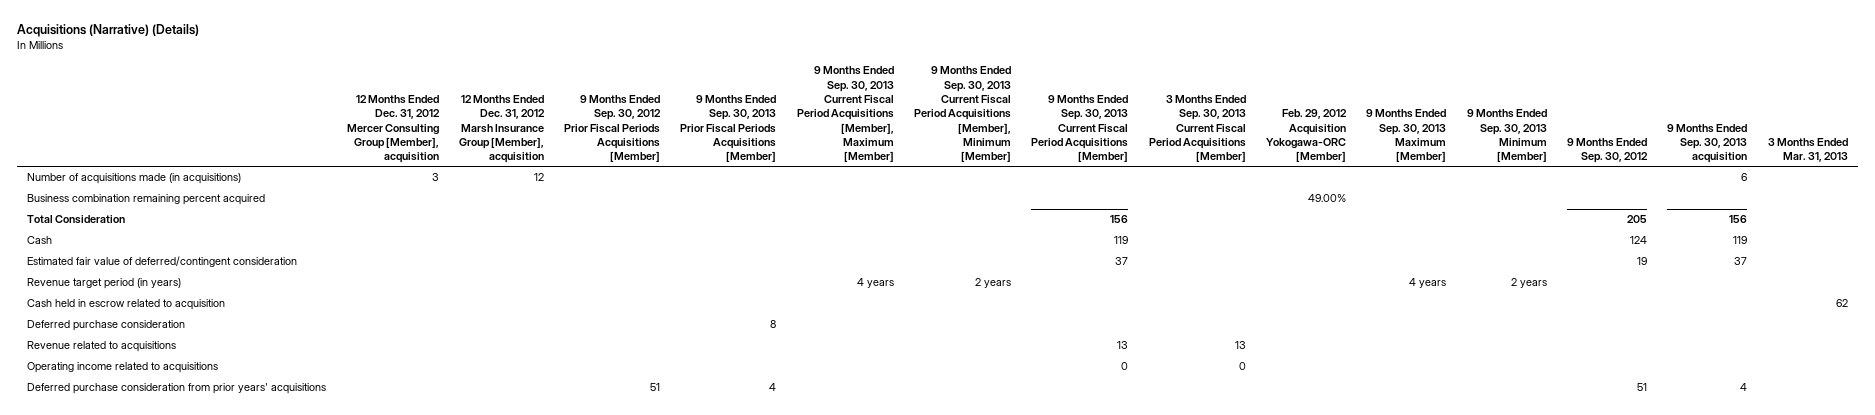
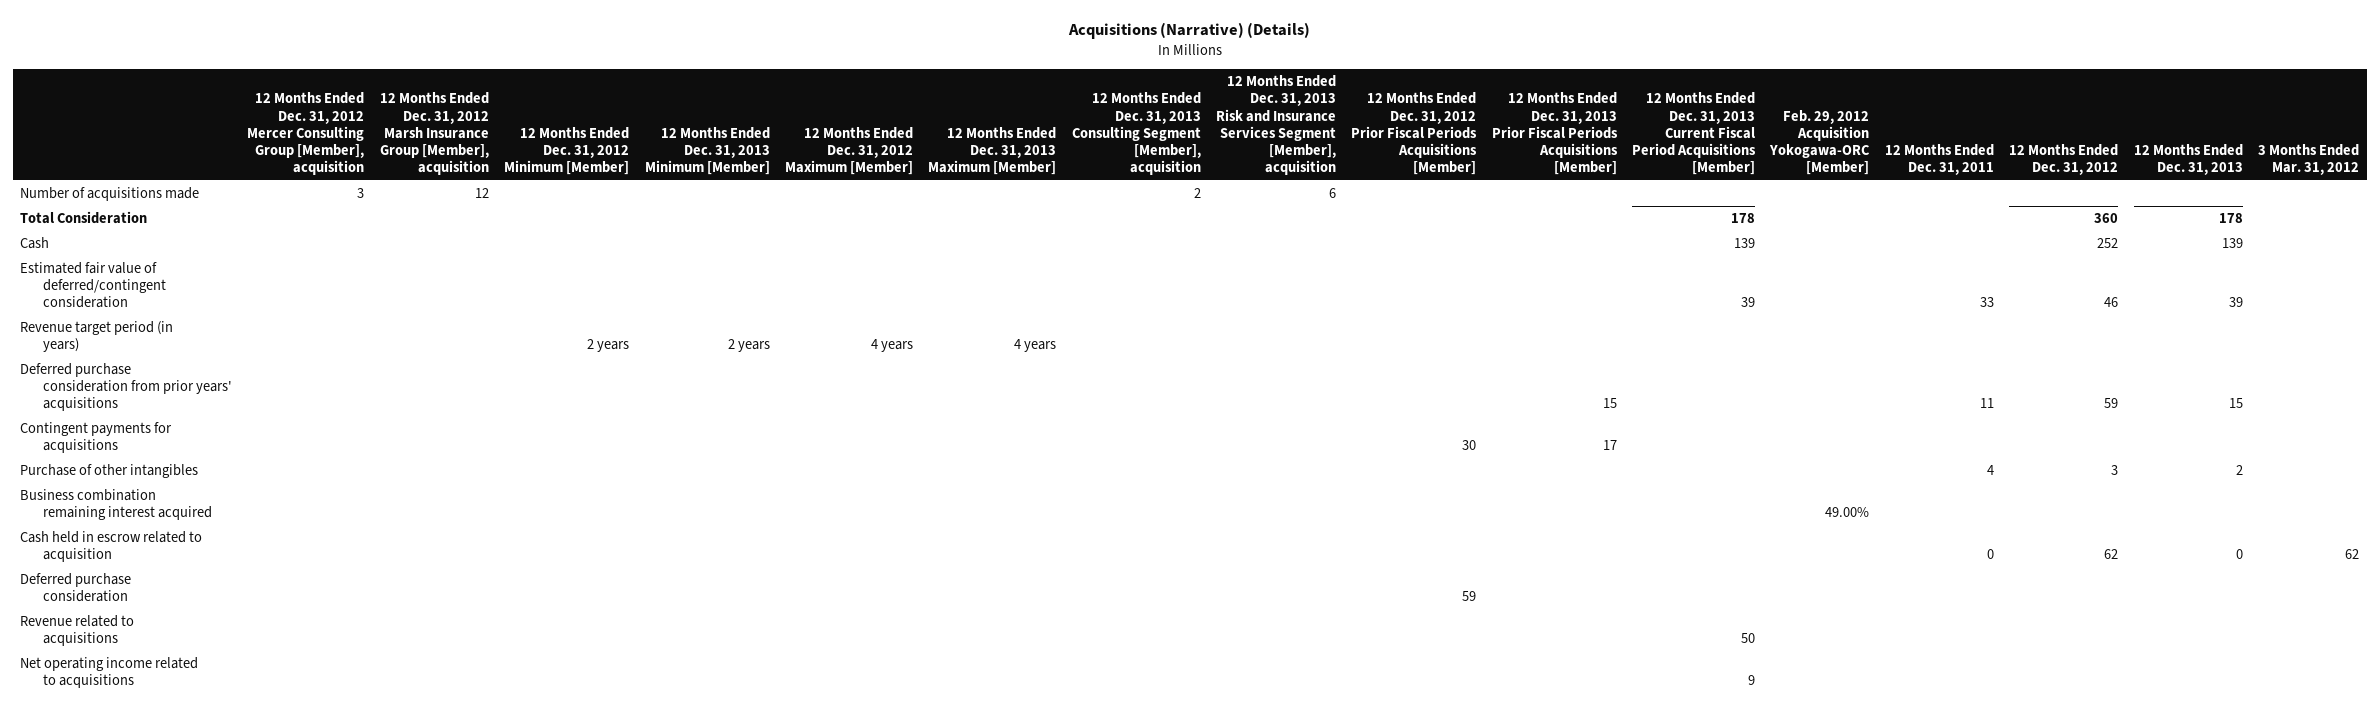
- | 12 Months Ended Dec. 31, 2012 Mercer Consulting Group [Member], acquisition | 12 Months Ended Dec. 31, 2012 Marsh Insurance Group [Member], acquisition | 9 Months Ended Sep. 30, 2012 Prior Fiscal Periods Acquisitions [Member] | 9 Months Ended Sep. 30, 2013 Prior Fiscal Periods Acquisitions [Member] | 9 Months Ended Sep. 30, 2013 Current Fiscal Period Acquisitions [Member], Maximum [Member] | 9 Months Ended Sep. 30, 2013 Current Fiscal Period Acquisitions [Member], Minimum [Member] | 9 Months Ended Sep. 30, 2013 Current Fiscal Period Acquisitions [Member] | 3 Months Ended Sep. 30, 2013 Current Fiscal Period Acquisitions [Member] | Feb. 29, 2012 Acquisition Yokogawa-ORC [Member] | 9 Months Ended Sep. 30, 2013 Maximum [Member] | 9 Months Ended Sep. 30, 2013 Minimum [Member] | 9 Months Ended Sep. 30, 2012 | 9 Months Ended Sep. 30, 2013 acquisition | 3 Months Ended Mar. 31, 2013
+ | 12 Months Ended Dec. 31, 2012 Mercer Consulting Group [Member], acquisition | 12 Months Ended Dec. 31, 2012 Marsh Insurance Group [Member], acquisition | 12 Months Ended Dec. 31, 2012 Minimum [Member] | 12 Months Ended Dec. 31, 2013 Minimum [Member] | 12 Months Ended Dec. 31, 2012 Maximum [Member] | 12 Months Ended Dec. 31, 2013 Maximum [Member] | 12 Months Ended Dec. 31, 2013 Consulting Segment [Member], acquisition | 12 Months Ended Dec. 31, 2013 Risk and Insurance Services Segment [Member], acquisition | 12 Months Ended Dec. 31, 2012 Prior Fiscal Periods Acquisitions [Member] | 12 Months Ended Dec. 31, 2013 Prior Fiscal Periods Acquisitions [Member] | 12 Months Ended Dec. 31, 2013 Current Fiscal Period Acquisitions [Member] | Feb. 29, 2012 Acquisition Yokogawa-ORC [Member] | 12 Months Ended Dec. 31, 2011 | 12 Months Ended Dec. 31, 2012 | 12 Months Ended Dec. 31, 2013 | 3 Months Ended Mar. 31, 2012
- Number of acquisitions made (in acquisitions) | 3 | 12 | | | | | | | | | | | 6 |
- Business combination remaining percent acquired | | | | | | | | | 49.00% | | | | |
+ Number of acquisitions made | 3 | 12 | | | | | 2 | 6 | | | | | | | |
moved up: Deferred purchase consideration from prior years' acquisitions | | | | | | | | | | 15 | | | 11 | 59 | 15 |
+ Contingent payments for acquisitions | | | | | | | | | 30 | 17 | | | | | |
+ Purchase of other intangibles | | | | | | | | | | | | | 4 | 3 | 2 |
+ Business combination remaining interest acquired | | | | | | | | | | | | 49.00% | | | |
- Operating income related to acquisitions | | | | | | | 0 | 0 | | | | | |
+ Net operating income related to acquisitions | | | | | | | | | | | 9 | | | | |

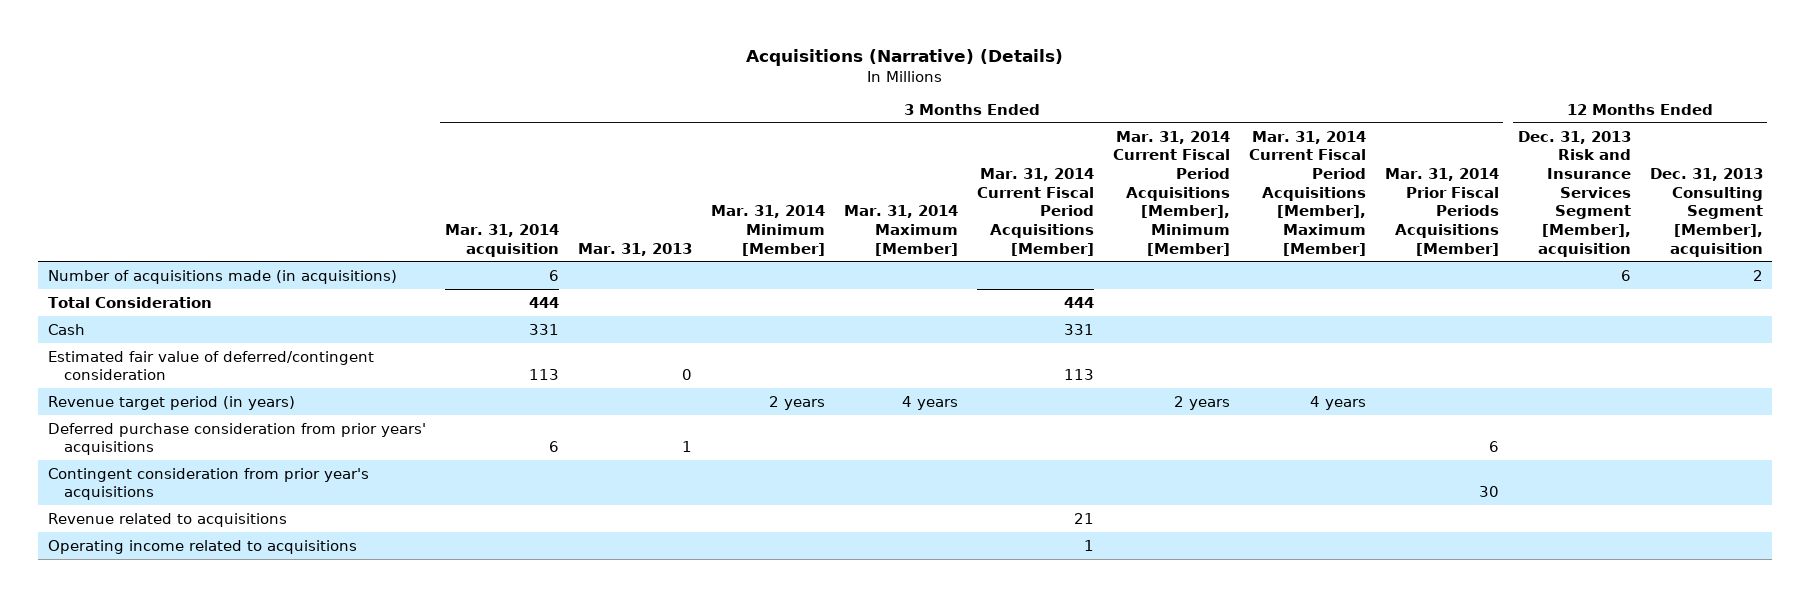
- | 12 Months Ended Dec. 31, 2012 Mercer Consulting Group [Member], acquisition | 12 Months Ended Dec. 31, 2012 Marsh Insurance Group [Member], acquisition | 12 Months Ended Dec. 31, 2012 Minimum [Member] | 12 Months Ended Dec. 31, 2013 Minimum [Member] | 12 Months Ended Dec. 31, 2012 Maximum [Member] | 12 Months Ended Dec. 31, 2013 Maximum [Member] | 12 Months Ended Dec. 31, 2013 Consulting Segment [Member], acquisition | 12 Months Ended Dec. 31, 2013 Risk and Insurance Services Segment [Member], acquisition | 12 Months Ended Dec. 31, 2012 Prior Fiscal Periods Acquisitions [Member] | 12 Months Ended Dec. 31, 2013 Prior Fiscal Periods Acquisitions [Member] | 12 Months Ended Dec. 31, 2013 Current Fiscal Period Acquisitions [Member] | Feb. 29, 2012 Acquisition Yokogawa-ORC [Member] | 12 Months Ended Dec. 31, 2011 | 12 Months Ended Dec. 31, 2012 | 12 Months Ended Dec. 31, 2013 | 3 Months Ended Mar. 31, 2012
+ | 3 Months Ended Mar. 31, 2014 acquisition | 3 Months Ended Mar. 31, 2013 | 3 Months Ended Mar. 31, 2014 Minimum [Member] | 3 Months Ended Mar. 31, 2014 Maximum [Member] | 3 Months Ended Mar. 31, 2014 Current Fiscal Period Acquisitions [Member] | 3 Months Ended Mar. 31, 2014 Current Fiscal Period Acquisitions [Member], Minimum [Member] | 3 Months Ended Mar. 31, 2014 Current Fiscal Period Acquisitions [Member], Maximum [Member] | 3 Months Ended Mar. 31, 2014 Prior Fiscal Periods Acquisitions [Member] | 12 Months Ended Dec. 31, 2013 Risk and Insurance Services Segment [Member], acquisition | 12 Months Ended Dec. 31, 2013 Consulting Segment [Member], acquisition
- Number of acquisitions made | 3 | 12 | | | | | 2 | 6 | | | | | | | |
+ Number of acquisitions made (in acquisitions) | 6 | | | | | | | | 6 | 2
- Contingent payments for acquisitions | | | | | | | | | 30 | 17 | | | | | |
- Purchase of other intangibles | | | | | | | | | | | | | 4 | 3 | 2 |
- Business combination remaining interest acquired | | | | | | | | | | | | 49.00% | | | |
- Cash held in escrow related to acquisition | | | | | | | | | | | | | 0 | 62 | 0 | 62
- Deferred purchase consideration | | | | | | | | | 59 | | | | | | |
+ Contingent consideration from prior year's acquisitions | | | | | | | | 30 | |
- Net operating income related to acquisitions | | | | | | | | | | | 9 | | | | |
+ Operating income related to acquisitions | | | | | 1 | | | | |

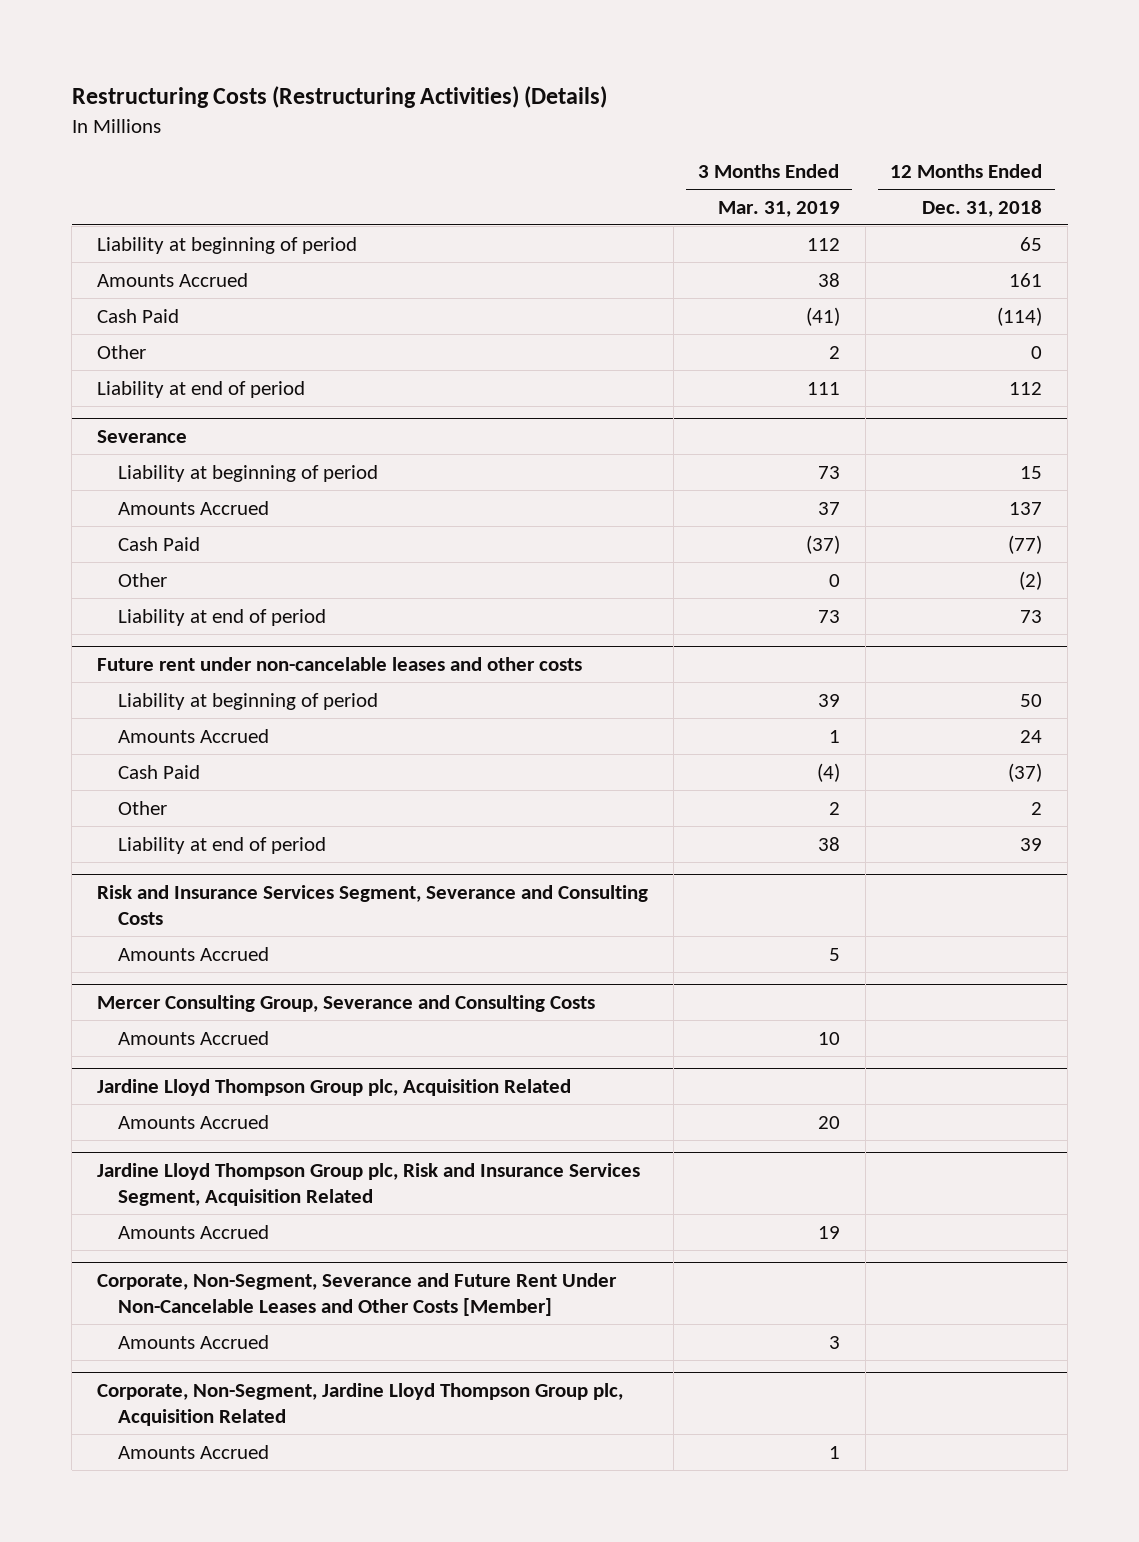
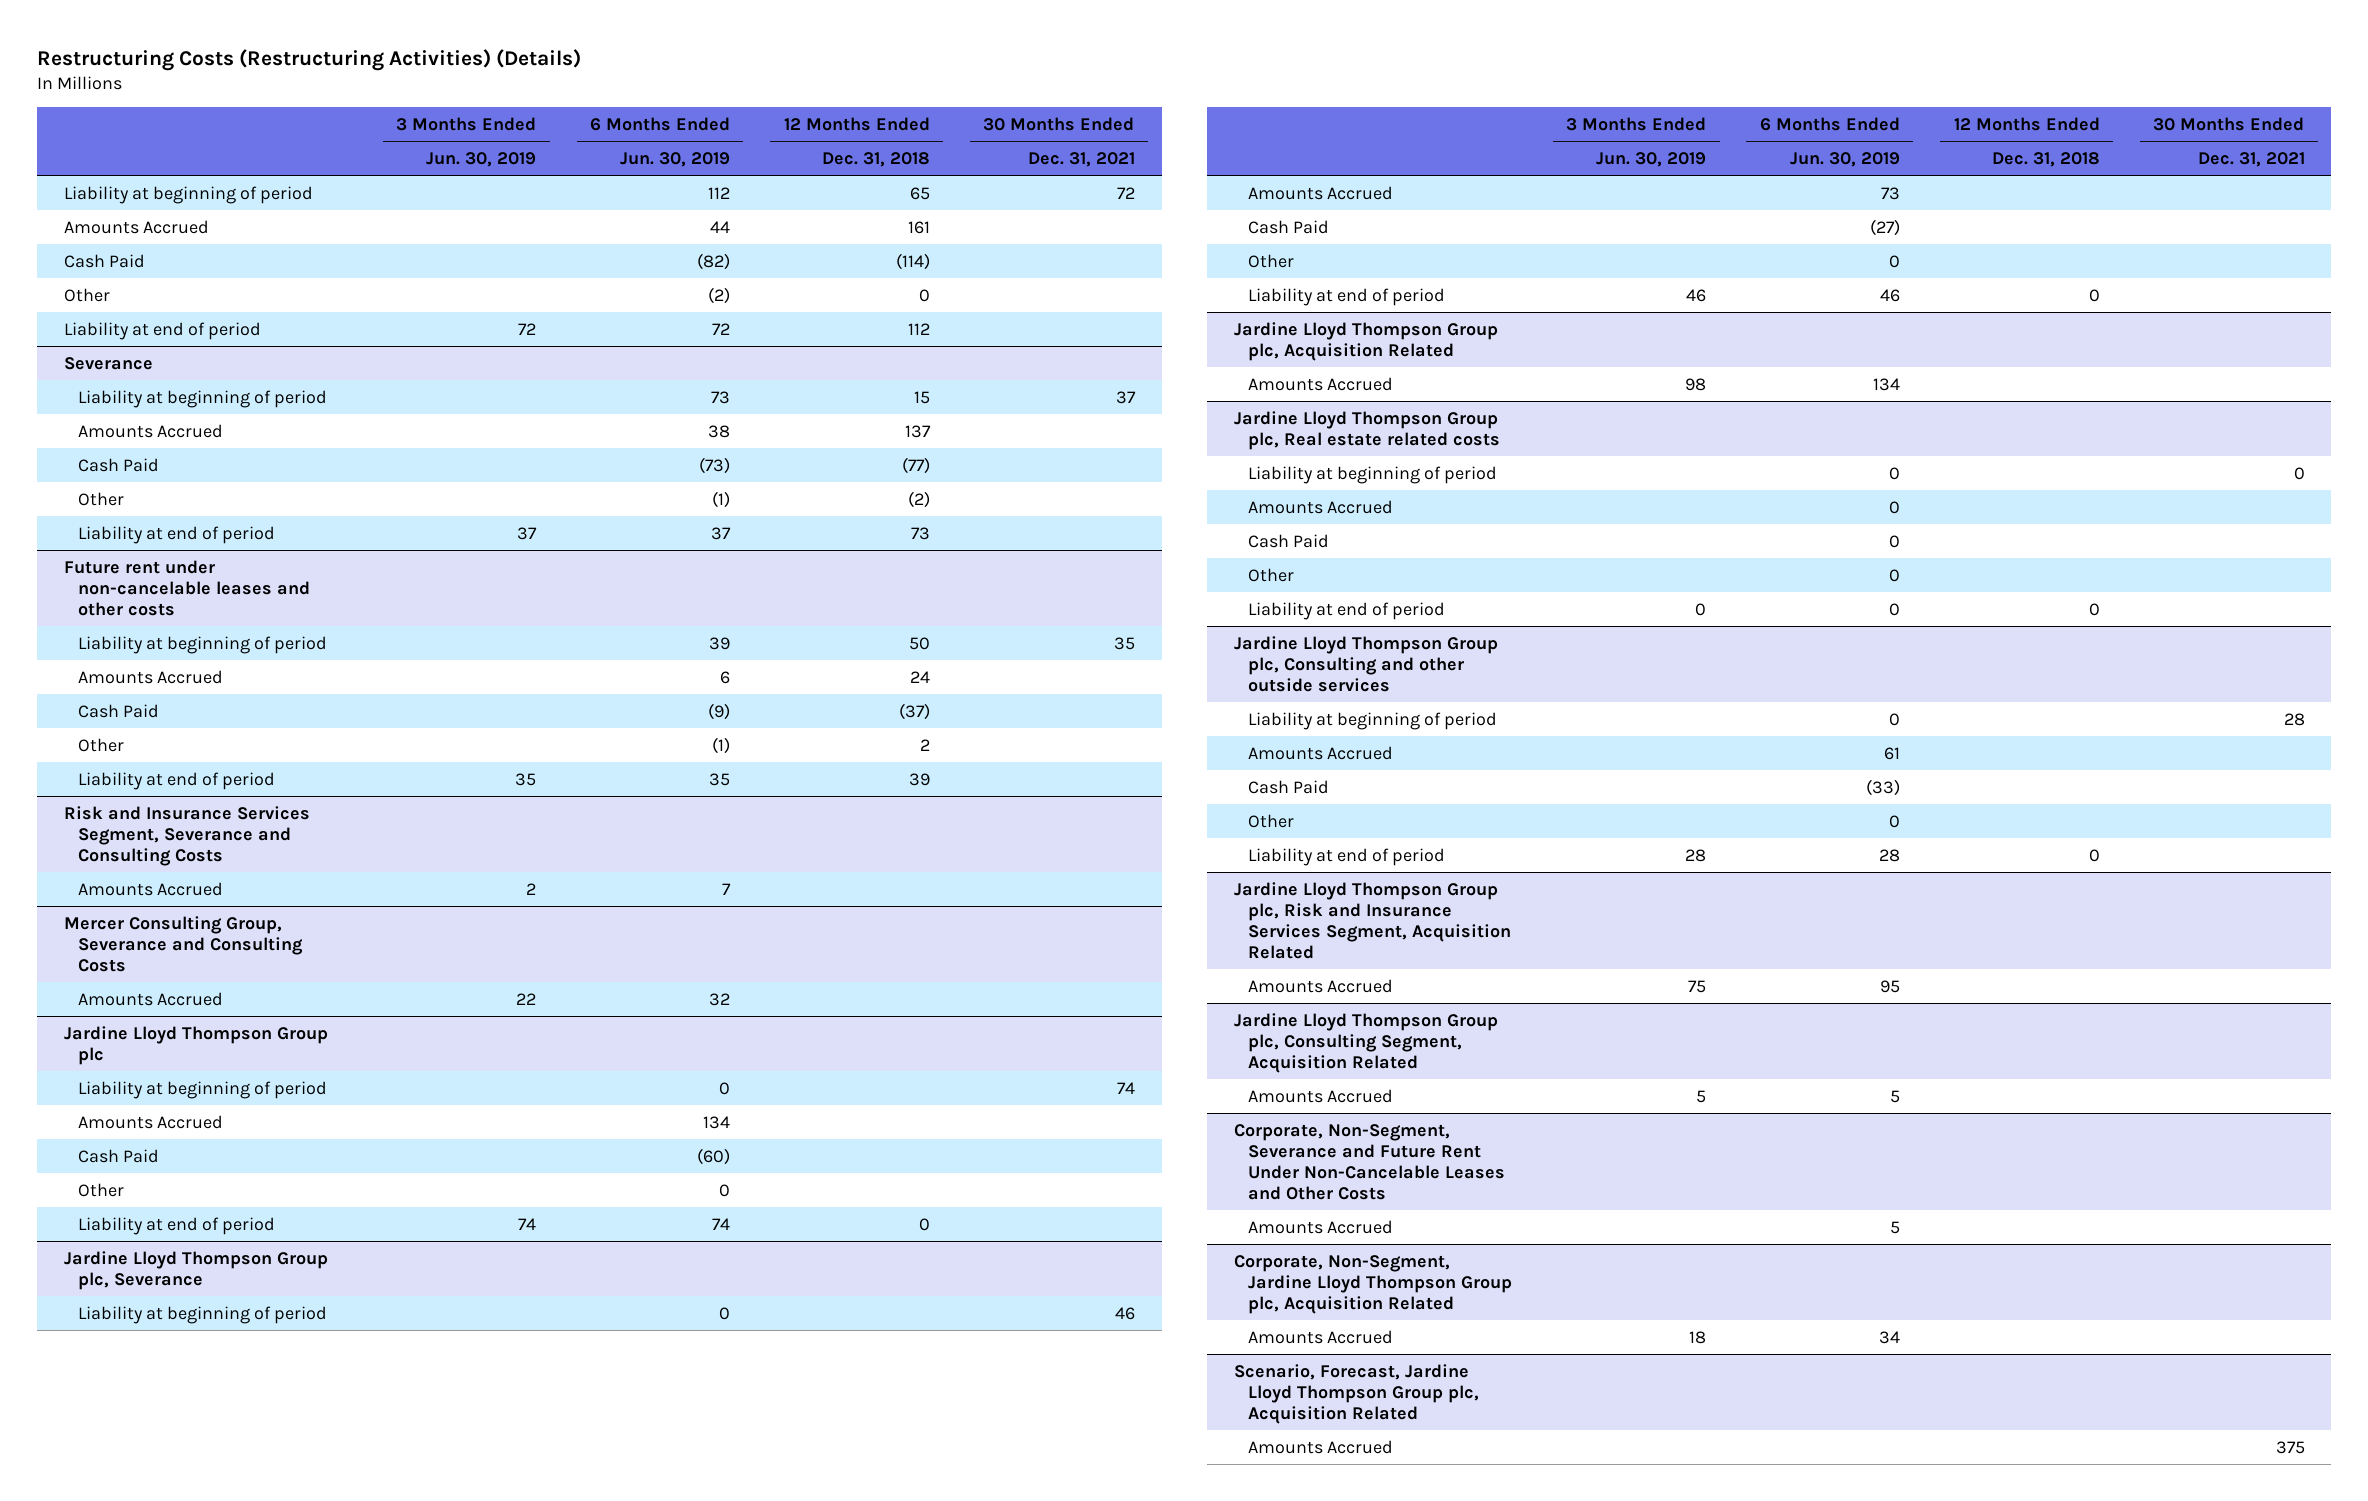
- | 3 Months Ended Mar. 31, 2019 | 12 Months Ended Dec. 31, 2018
+ | 3 Months Ended Jun. 30, 2019 | 6 Months Ended Jun. 30, 2019 | 12 Months Ended Dec. 31, 2018 | 30 Months Ended Dec. 31, 2021
+ Jardine Lloyd Thompson Group plc
+ Liability at beginning of period | | 0 | | 74
+ Amounts Accrued | | 134 | |
+ Cash Paid | | (60) | |
+ Other | | 0 | |
+ Liability at end of period | 74 | 74 | 0 |
+ Jardine Lloyd Thompson Group plc, Severance
+ Liability at beginning of period | | 0 | | 46
+ Amounts Accrued | | 73 | |
+ Cash Paid | | (27) | |
+ Other | | 0 | |
+ Liability at end of period | 46 | 46 | 0 |
+ Jardine Lloyd Thompson Group plc, Real estate related costs
+ Liability at beginning of period | | 0 | | 0
+ Amounts Accrued | | 0 | |
+ Cash Paid | | 0 | |
+ Other | | 0 | |
+ Liability at end of period | 0 | 0 | 0 |
+ Jardine Lloyd Thompson Group plc, Consulting and other outside services
+ Liability at beginning of period | | 0 | | 28
+ Amounts Accrued | | 61 | |
+ Cash Paid | | (33) | |
+ Other | | 0 | |
+ Liability at end of period | 28 | 28 | 0 |
- Corporate, Non-Segment, Severance and Future Rent Under Non-Cancelable Leases and Other Costs [Member]
+ Jardine Lloyd Thompson Group plc, Consulting Segment, Acquisition Related
+ Amounts Accrued | 5 | 5 | |
+ Corporate, Non-Segment, Severance and Future Rent Under Non-Cancelable Leases and Other Costs
+ Scenario, Forecast, Jardine Lloyd Thompson Group plc, Acquisition Related
+ Amounts Accrued | | | | 375

